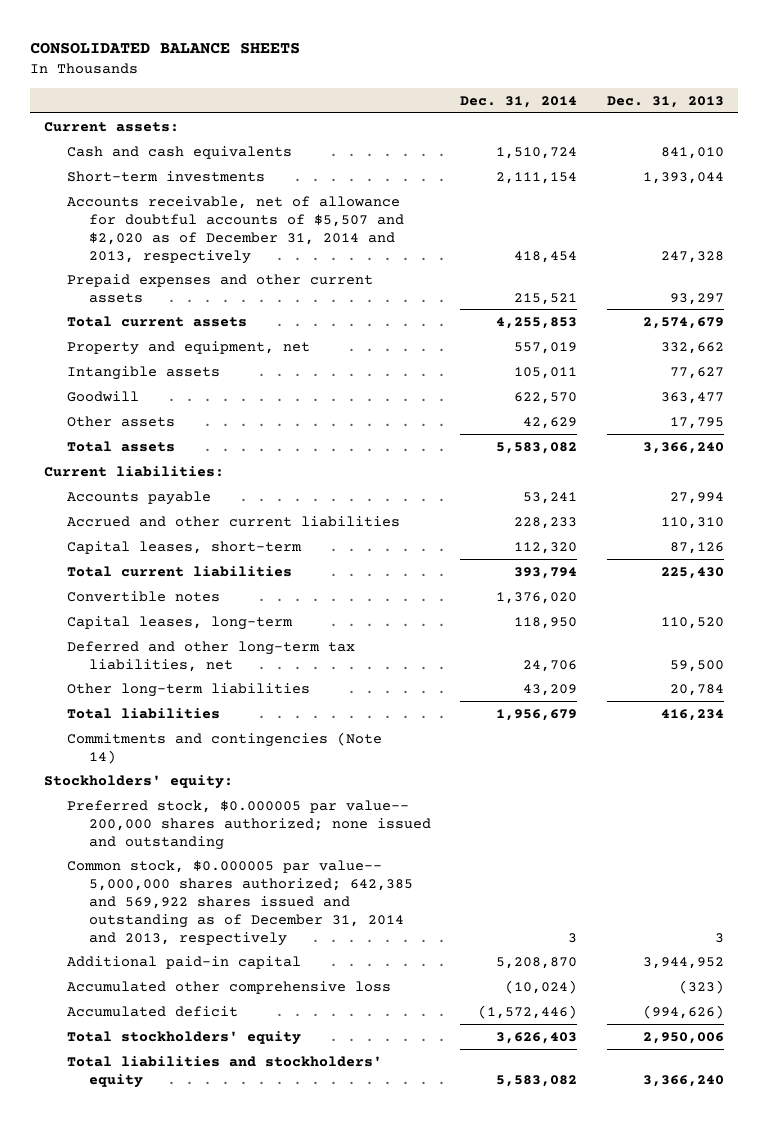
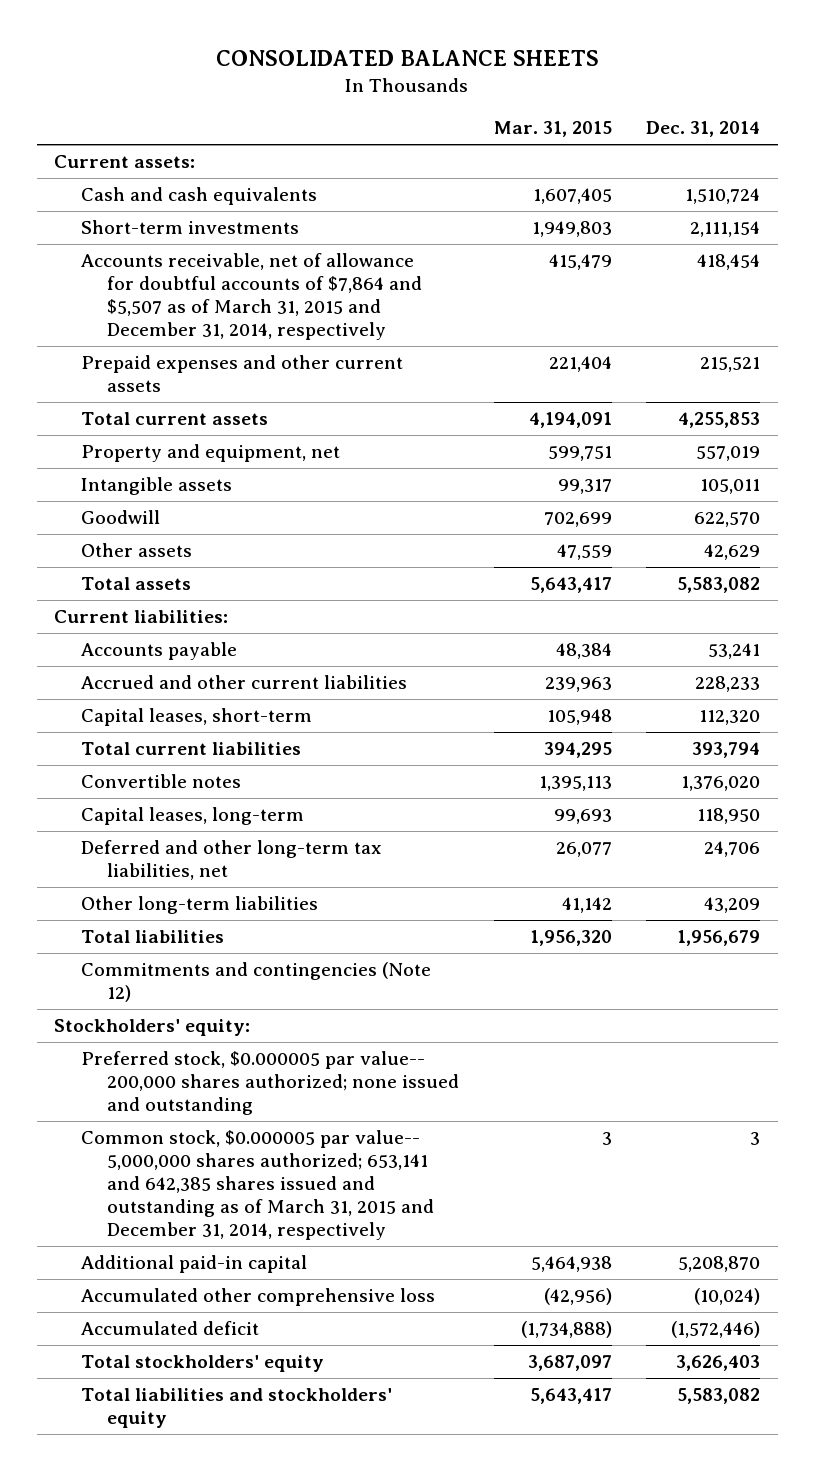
- | Dec. 31, 2014 | Dec. 31, 2013
+ | Mar. 31, 2015 | Dec. 31, 2014
- Accounts receivable, net of allowance for doubtful accounts of $5,507 and $2,020 as of December 31, 2014 and 2013, respectively | 418,454 | 247,328
+ Accounts receivable, net of allowance for doubtful accounts of $7,864 and $5,507 as of March 31, 2015 and December 31, 2014, respectively | 415,479 | 418,454
- Commitments and contingencies (Note 14)
+ Commitments and contingencies (Note 12)
- Common stock, $0.000005 par value-- 5,000,000 shares authorized; 642,385 and 569,922 shares issued and outstanding as of December 31, 2014 and 2013, respectively | 3 | 3
+ Common stock, $0.000005 par value-- 5,000,000 shares authorized; 653,141 and 642,385 shares issued and outstanding as of March 31, 2015 and December 31, 2014, respectively | 3 | 3

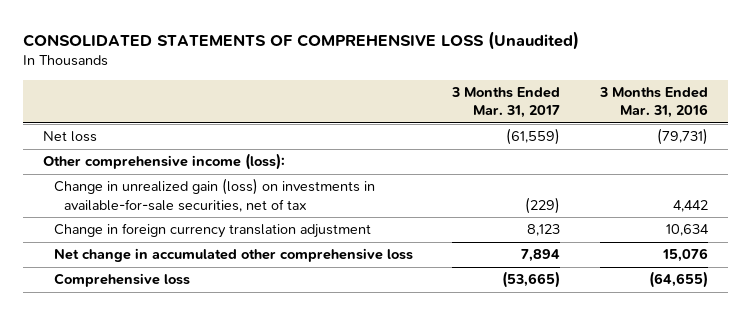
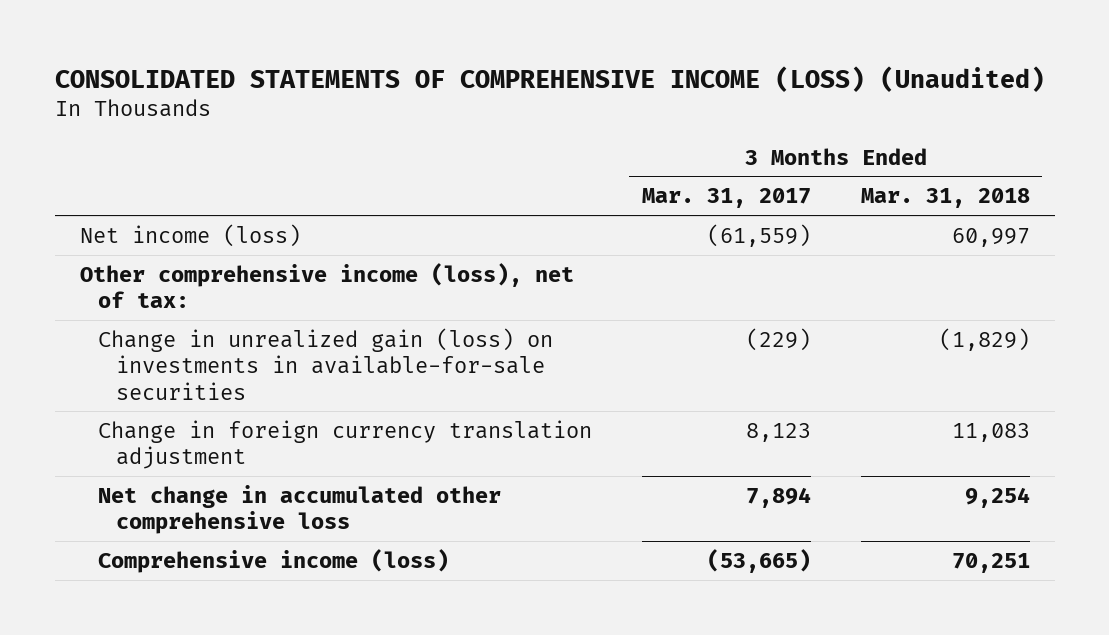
- CONSOLIDATED STATEMENTS OF COMPREHENSIVE LOSS (Unaudited)
+ CONSOLIDATED STATEMENTS OF COMPREHENSIVE INCOME (LOSS) (Unaudited)
- | 3 Months Ended Mar. 31, 2017 | 3 Months Ended Mar. 31, 2016
+ | 3 Months Ended Mar. 31, 2017 | 3 Months Ended Mar. 31, 2018
- Net loss | (61,559) | (79,731)
- Other comprehensive income (loss):
- Change in unrealized gain (loss) on investments in available-for-sale securities, net of tax | (229) | 4,442
+ Net income (loss) | (61,559) | 60,997
+ Other comprehensive income (loss), net of tax:
+ Change in unrealized gain (loss) on investments in available-for-sale securities | (229) | (1,829)
- Comprehensive loss | (53,665) | (64,655)
+ Comprehensive income (loss) | (53,665) | 70,251

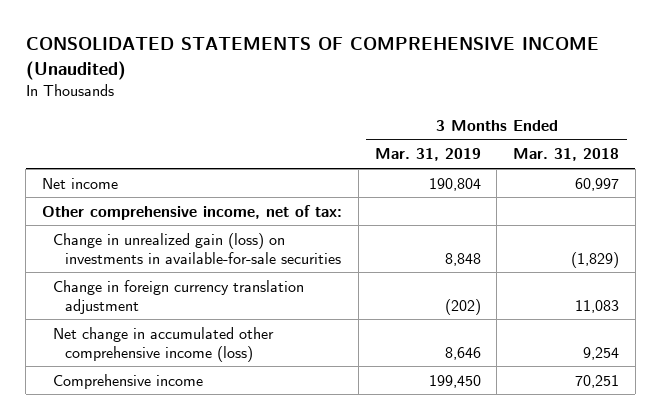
- CONSOLIDATED STATEMENTS OF COMPREHENSIVE INCOME (LOSS) (Unaudited)
+ CONSOLIDATED STATEMENTS OF COMPREHENSIVE INCOME (Unaudited)
- | 3 Months Ended Mar. 31, 2017 | 3 Months Ended Mar. 31, 2018
+ | 3 Months Ended Mar. 31, 2019 | 3 Months Ended Mar. 31, 2018
- Net income (loss) | (61,559) | 60,997
- Other comprehensive income (loss), net of tax:
+ Net income | 190,804 | 60,997
+ Other comprehensive income, net of tax:
- Net change in accumulated other comprehensive loss | 7,894 | 9,254
- Comprehensive income (loss) | (53,665) | 70,251
+ Net change in accumulated other comprehensive income (loss) | 8,646 | 9,254
+ Comprehensive income | 199,450 | 70,251

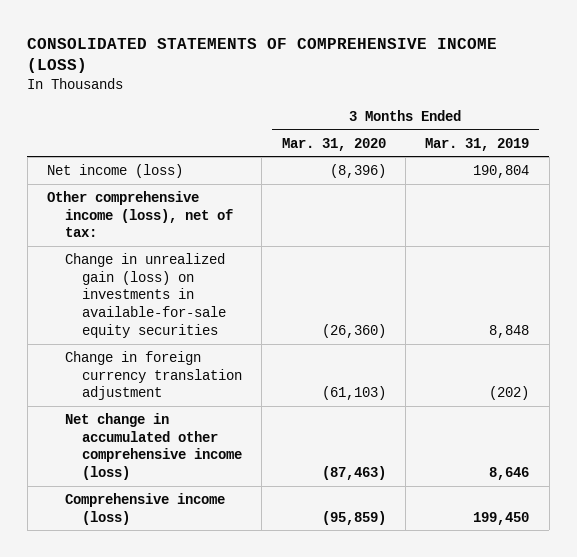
- CONSOLIDATED STATEMENTS OF COMPREHENSIVE INCOME (Unaudited)
+ CONSOLIDATED STATEMENTS OF COMPREHENSIVE INCOME (LOSS)
- | 3 Months Ended Mar. 31, 2019 | 3 Months Ended Mar. 31, 2018
+ | 3 Months Ended Mar. 31, 2020 | 3 Months Ended Mar. 31, 2019
- Net income | 190,804 | 60,997
- Other comprehensive income, net of tax:
- Change in unrealized gain (loss) on investments in available-for-sale securities | 8,848 | (1,829)
+ Net income (loss) | (8,396) | 190,804
+ Other comprehensive income (loss), net of tax:
+ Change in unrealized gain (loss) on investments in available-for-sale equity securities | (26,360) | 8,848
- Comprehensive income | 199,450 | 70,251
+ Comprehensive income (loss) | (95,859) | 199,450

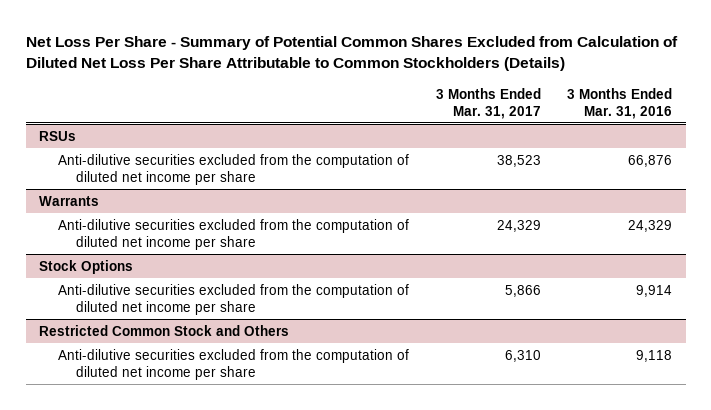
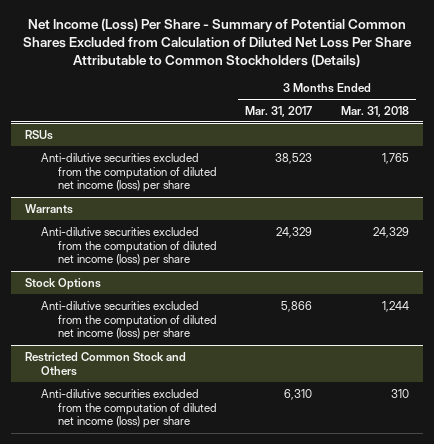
- Net Loss Per Share - Summary of Potential Common Shares Excluded from Calculation of Diluted Net Loss Per Share Attributable to Common Stockholders (Details)
+ Net Income (Loss) Per Share - Summary of Potential Common Shares Excluded from Calculation of Diluted Net Loss Per Share Attributable to Common Stockholders (Details)
- | 3 Months Ended Mar. 31, 2017 | 3 Months Ended Mar. 31, 2016
+ | 3 Months Ended Mar. 31, 2017 | 3 Months Ended Mar. 31, 2018
@ RSUs
- Anti-dilutive securities excluded from the computation of diluted net income per share | 38,523 | 66,876
+ Anti-dilutive securities excluded from the computation of diluted net income (loss) per share | 38,523 | 1,765
@ Warrants
- Anti-dilutive securities excluded from the computation of diluted net income per share | 24,329 | 24,329
+ Anti-dilutive securities excluded from the computation of diluted net income (loss) per share | 24,329 | 24,329
@ Stock Options
- Anti-dilutive securities excluded from the computation of diluted net income per share | 5,866 | 9,914
+ Anti-dilutive securities excluded from the computation of diluted net income (loss) per share | 5,866 | 1,244
@ Restricted Common Stock and Others
- Anti-dilutive securities excluded from the computation of diluted net income per share | 6,310 | 9,118
+ Anti-dilutive securities excluded from the computation of diluted net income (loss) per share | 6,310 | 310

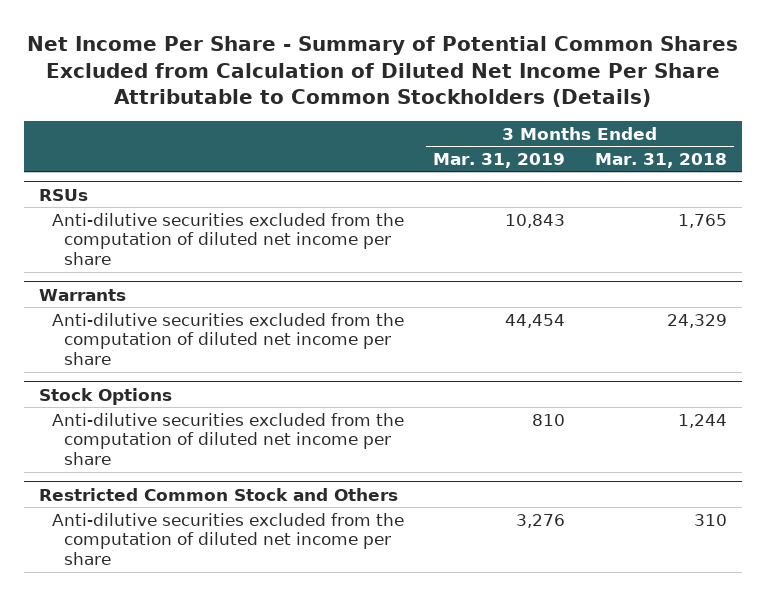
- Net Income (Loss) Per Share - Summary of Potential Common Shares Excluded from Calculation of Diluted Net Loss Per Share Attributable to Common Stockholders (Details)
+ Net Income Per Share - Summary of Potential Common Shares Excluded from Calculation of Diluted Net Income Per Share Attributable to Common Stockholders (Details)
- | 3 Months Ended Mar. 31, 2017 | 3 Months Ended Mar. 31, 2018
+ | 3 Months Ended Mar. 31, 2019 | 3 Months Ended Mar. 31, 2018
@ RSUs
- Anti-dilutive securities excluded from the computation of diluted net income (loss) per share | 38,523 | 1,765
+ Anti-dilutive securities excluded from the computation of diluted net income per share | 10,843 | 1,765
@ Warrants
- Anti-dilutive securities excluded from the computation of diluted net income (loss) per share | 24,329 | 24,329
+ Anti-dilutive securities excluded from the computation of diluted net income per share | 44,454 | 24,329
@ Stock Options
- Anti-dilutive securities excluded from the computation of diluted net income (loss) per share | 5,866 | 1,244
+ Anti-dilutive securities excluded from the computation of diluted net income per share | 810 | 1,244
@ Restricted Common Stock and Others
- Anti-dilutive securities excluded from the computation of diluted net income (loss) per share | 6,310 | 310
+ Anti-dilutive securities excluded from the computation of diluted net income per share | 3,276 | 310

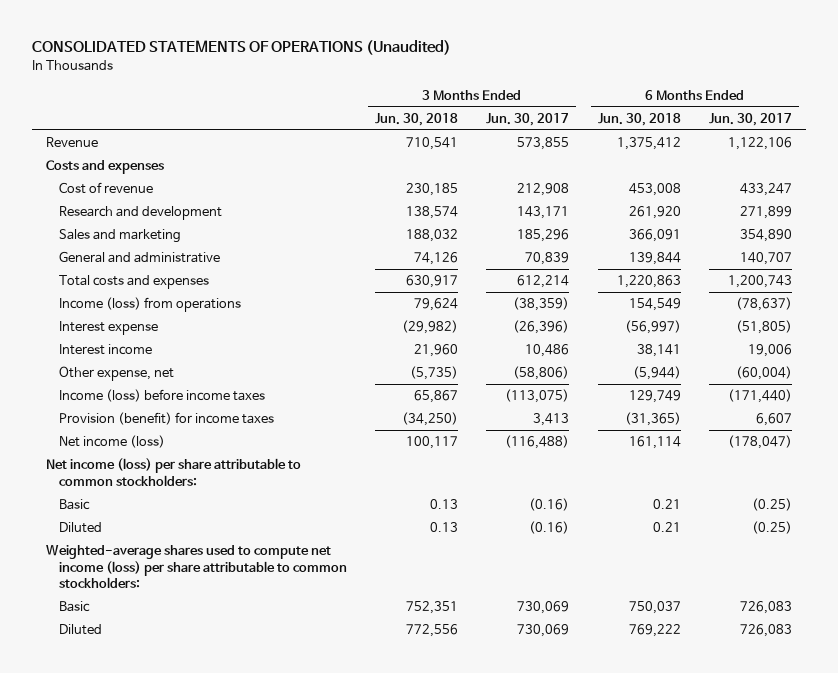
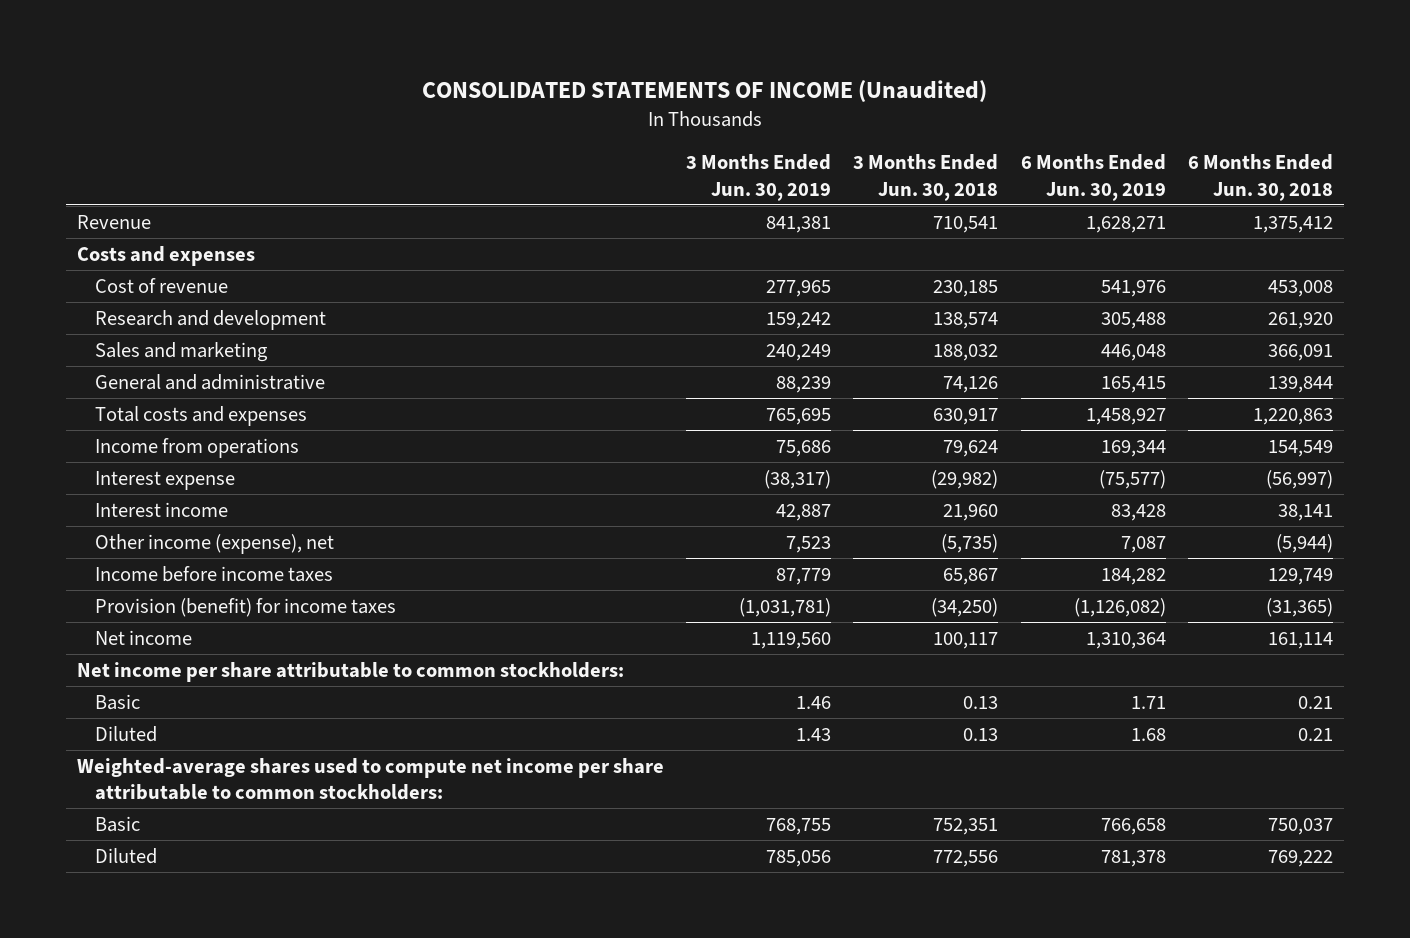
- CONSOLIDATED STATEMENTS OF OPERATIONS (Unaudited)
+ CONSOLIDATED STATEMENTS OF INCOME (Unaudited)
- | 3 Months Ended Jun. 30, 2018 | 3 Months Ended Jun. 30, 2017 | 6 Months Ended Jun. 30, 2018 | 6 Months Ended Jun. 30, 2017
+ | 3 Months Ended Jun. 30, 2019 | 3 Months Ended Jun. 30, 2018 | 6 Months Ended Jun. 30, 2019 | 6 Months Ended Jun. 30, 2018
- Income (loss) from operations | 79,624 | (38,359) | 154,549 | (78,637)
+ Income from operations | 75,686 | 79,624 | 169,344 | 154,549
- Other expense, net | (5,735) | (58,806) | (5,944) | (60,004)
- Income (loss) before income taxes | 65,867 | (113,075) | 129,749 | (171,440)
+ Other income (expense), net | 7,523 | (5,735) | 7,087 | (5,944)
+ Income before income taxes | 87,779 | 65,867 | 184,282 | 129,749
- Net income (loss) | 100,117 | (116,488) | 161,114 | (178,047)
- Net income (loss) per share attributable to common stockholders:
+ Net income | 1,119,560 | 100,117 | 1,310,364 | 161,114
+ Net income per share attributable to common stockholders:
- Weighted-average shares used to compute net income (loss) per share attributable to common stockholders:
+ Weighted-average shares used to compute net income per share attributable to common stockholders:

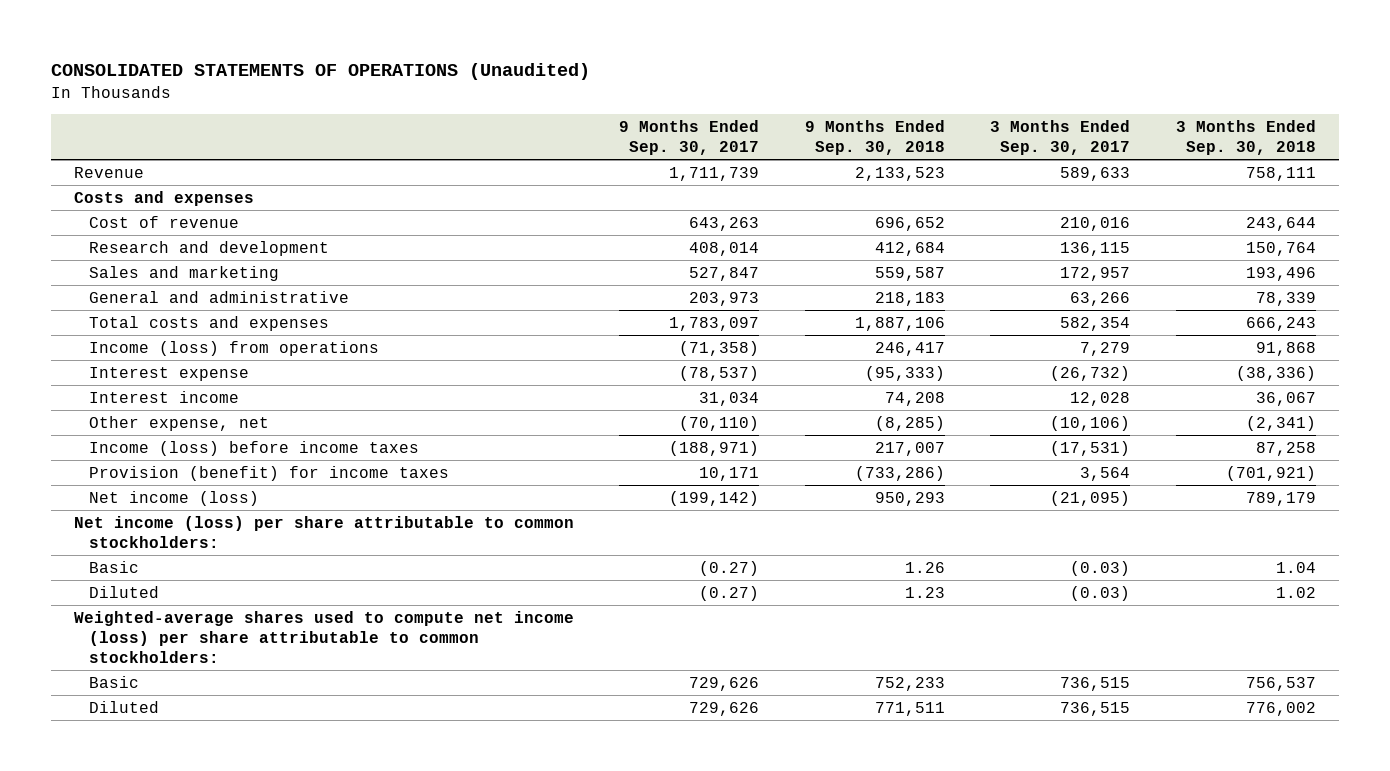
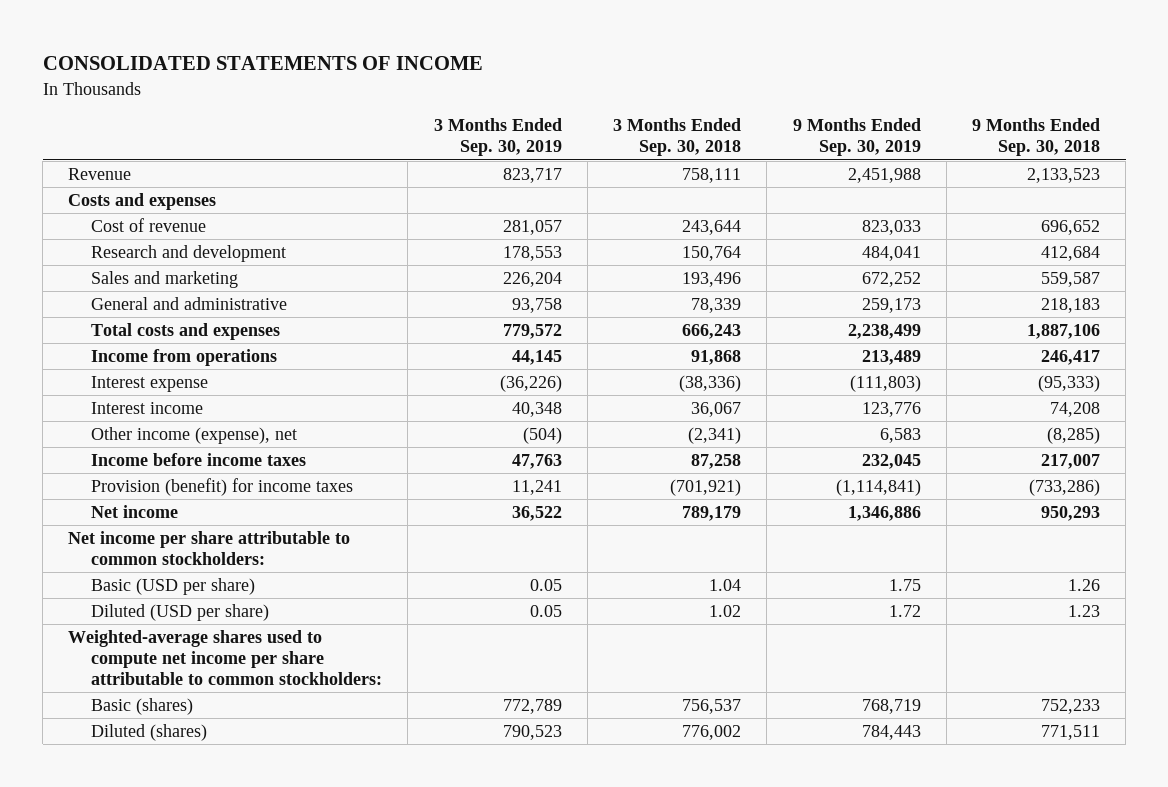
- CONSOLIDATED STATEMENTS OF OPERATIONS (Unaudited)
+ CONSOLIDATED STATEMENTS OF INCOME
- | 9 Months Ended Sep. 30, 2017 | 9 Months Ended Sep. 30, 2018 | 3 Months Ended Sep. 30, 2017 | 3 Months Ended Sep. 30, 2018
+ | 3 Months Ended Sep. 30, 2019 | 3 Months Ended Sep. 30, 2018 | 9 Months Ended Sep. 30, 2019 | 9 Months Ended Sep. 30, 2018
- Income (loss) from operations | (71,358) | 246,417 | 7,279 | 91,868
+ Income from operations | 44,145 | 91,868 | 213,489 | 246,417
- Other expense, net | (70,110) | (8,285) | (10,106) | (2,341)
- Income (loss) before income taxes | (188,971) | 217,007 | (17,531) | 87,258
+ Other income (expense), net | (504) | (2,341) | 6,583 | (8,285)
+ Income before income taxes | 47,763 | 87,258 | 232,045 | 217,007
- Net income (loss) | (199,142) | 950,293 | (21,095) | 789,179
- Net income (loss) per share attributable to common stockholders:
- Basic | (0.27) | 1.26 | (0.03) | 1.04
- Diluted | (0.27) | 1.23 | (0.03) | 1.02
- Weighted-average shares used to compute net income (loss) per share attributable to common stockholders:
- Basic | 729,626 | 752,233 | 736,515 | 756,537
- Diluted | 729,626 | 771,511 | 736,515 | 776,002
+ Net income | 36,522 | 789,179 | 1,346,886 | 950,293
+ Net income per share attributable to common stockholders:
+ Basic (USD per share) | 0.05 | 1.04 | 1.75 | 1.26
+ Diluted (USD per share) | 0.05 | 1.02 | 1.72 | 1.23
+ Weighted-average shares used to compute net income per share attributable to common stockholders:
+ Basic (shares) | 772,789 | 756,537 | 768,719 | 752,233
+ Diluted (shares) | 790,523 | 776,002 | 784,443 | 771,511

